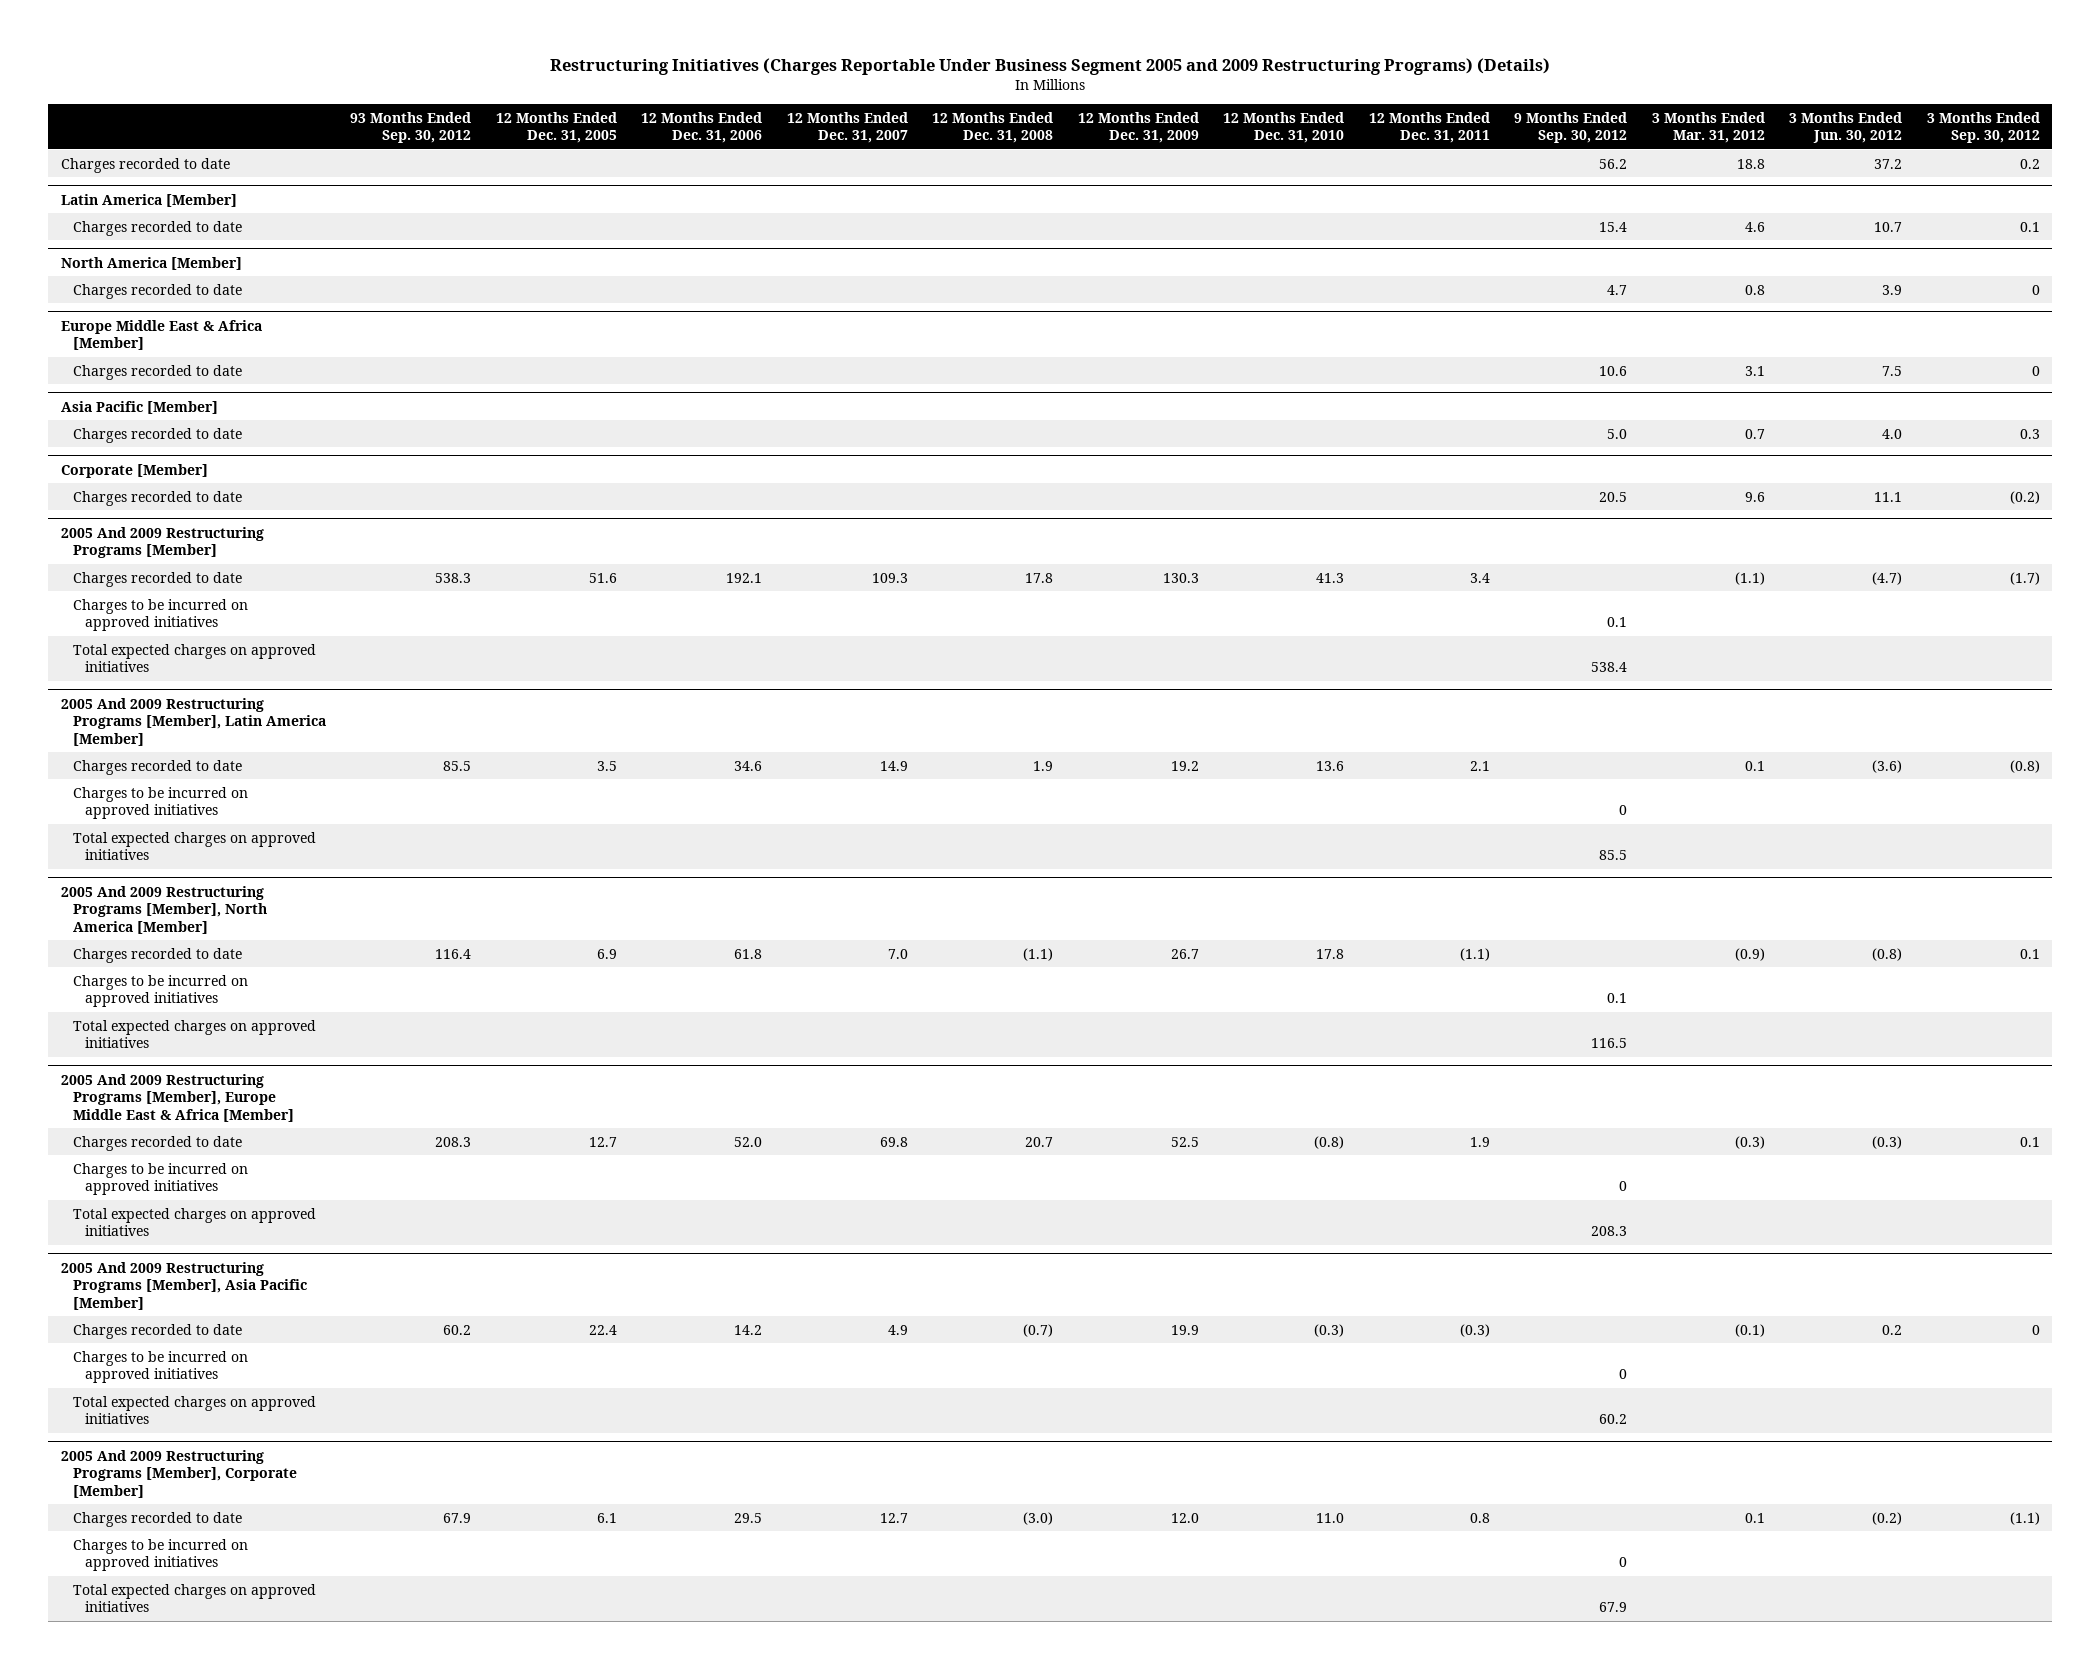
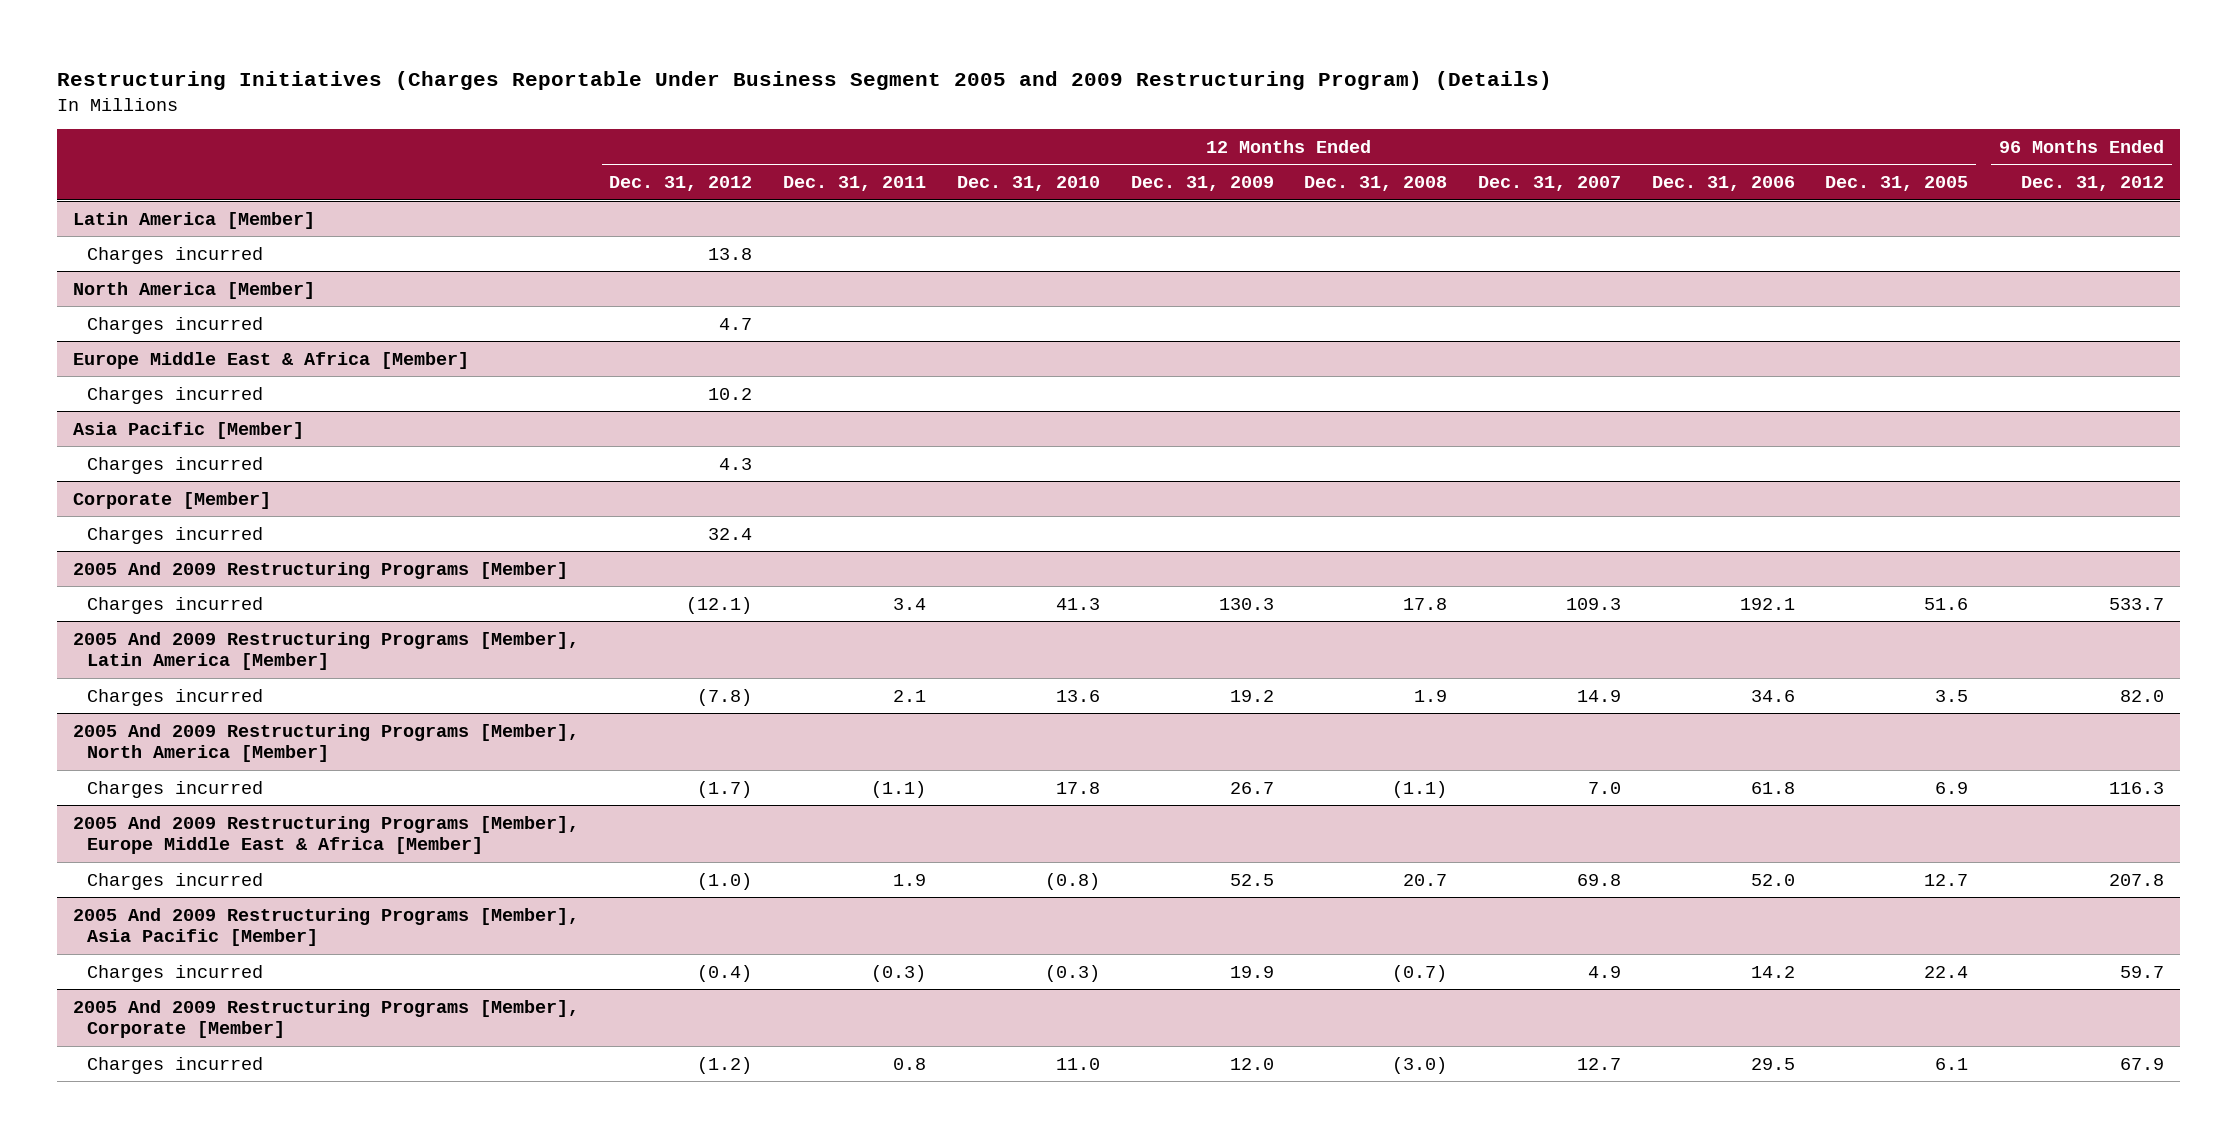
- Restructuring Initiatives (Charges Reportable Under Business Segment 2005 and 2009 Restructuring Programs) (Details)
+ Restructuring Initiatives (Charges Reportable Under Business Segment 2005 and 2009 Restructuring Program) (Details)
- | 93 Months Ended Sep. 30, 2012 | 12 Months Ended Dec. 31, 2005 | 12 Months Ended Dec. 31, 2006 | 12 Months Ended Dec. 31, 2007 | 12 Months Ended Dec. 31, 2008 | 12 Months Ended Dec. 31, 2009 | 12 Months Ended Dec. 31, 2010 | 12 Months Ended Dec. 31, 2011 | 9 Months Ended Sep. 30, 2012 | 3 Months Ended Mar. 31, 2012 | 3 Months Ended Jun. 30, 2012 | 3 Months Ended Sep. 30, 2012
+ | 12 Months Ended Dec. 31, 2012 | 12 Months Ended Dec. 31, 2011 | 12 Months Ended Dec. 31, 2010 | 12 Months Ended Dec. 31, 2009 | 12 Months Ended Dec. 31, 2008 | 12 Months Ended Dec. 31, 2007 | 12 Months Ended Dec. 31, 2006 | 12 Months Ended Dec. 31, 2005 | 96 Months Ended Dec. 31, 2012
- Charges recorded to date | | | | | | | | | 56.2 | 18.8 | 37.2 | 0.2
@ Latin America [Member]
- Charges recorded to date | | | | | | | | | 15.4 | 4.6 | 10.7 | 0.1
+ Charges incurred | 13.8 | | | | | | | |
@ North America [Member]
- Charges recorded to date | | | | | | | | | 4.7 | 0.8 | 3.9 | 0
+ Charges incurred | 4.7 | | | | | | | |
@ Europe Middle East & Africa [Member]
- Charges recorded to date | | | | | | | | | 10.6 | 3.1 | 7.5 | 0
+ Charges incurred | 10.2 | | | | | | | |
@ Asia Pacific [Member]
- Charges recorded to date | | | | | | | | | 5.0 | 0.7 | 4.0 | 0.3
+ Charges incurred | 4.3 | | | | | | | |
@ Corporate [Member]
- Charges recorded to date | | | | | | | | | 20.5 | 9.6 | 11.1 | (0.2)
+ Charges incurred | 32.4 | | | | | | | |
@ 2005 And 2009 Restructuring Programs [Member]
- Charges recorded to date | 538.3 | 51.6 | 192.1 | 109.3 | 17.8 | 130.3 | 41.3 | 3.4 | | (1.1) | (4.7) | (1.7)
- Charges to be incurred on approved initiatives | | | | | | | | | 0.1 | | |
- Total expected charges on approved initiatives | | | | | | | | | 538.4 | | |
+ Charges incurred | (12.1) | 3.4 | 41.3 | 130.3 | 17.8 | 109.3 | 192.1 | 51.6 | 533.7
@ 2005 And 2009 Restructuring Programs [Member], Latin America [Member]
- Charges recorded to date | 85.5 | 3.5 | 34.6 | 14.9 | 1.9 | 19.2 | 13.6 | 2.1 | | 0.1 | (3.6) | (0.8)
- Charges to be incurred on approved initiatives | | | | | | | | | 0 | | |
- Total expected charges on approved initiatives | | | | | | | | | 85.5 | | |
+ Charges incurred | (7.8) | 2.1 | 13.6 | 19.2 | 1.9 | 14.9 | 34.6 | 3.5 | 82.0
@ 2005 And 2009 Restructuring Programs [Member], North America [Member]
- Charges recorded to date | 116.4 | 6.9 | 61.8 | 7.0 | (1.1) | 26.7 | 17.8 | (1.1) | | (0.9) | (0.8) | 0.1
- Charges to be incurred on approved initiatives | | | | | | | | | 0.1 | | |
- Total expected charges on approved initiatives | | | | | | | | | 116.5 | | |
+ Charges incurred | (1.7) | (1.1) | 17.8 | 26.7 | (1.1) | 7.0 | 61.8 | 6.9 | 116.3
@ 2005 And 2009 Restructuring Programs [Member], Europe Middle East & Africa [Member]
- Charges recorded to date | 208.3 | 12.7 | 52.0 | 69.8 | 20.7 | 52.5 | (0.8) | 1.9 | | (0.3) | (0.3) | 0.1
- Charges to be incurred on approved initiatives | | | | | | | | | 0 | | |
- Total expected charges on approved initiatives | | | | | | | | | 208.3 | | |
+ Charges incurred | (1.0) | 1.9 | (0.8) | 52.5 | 20.7 | 69.8 | 52.0 | 12.7 | 207.8
@ 2005 And 2009 Restructuring Programs [Member], Asia Pacific [Member]
- Charges recorded to date | 60.2 | 22.4 | 14.2 | 4.9 | (0.7) | 19.9 | (0.3) | (0.3) | | (0.1) | 0.2 | 0
- Charges to be incurred on approved initiatives | | | | | | | | | 0 | | |
- Total expected charges on approved initiatives | | | | | | | | | 60.2 | | |
+ Charges incurred | (0.4) | (0.3) | (0.3) | 19.9 | (0.7) | 4.9 | 14.2 | 22.4 | 59.7
@ 2005 And 2009 Restructuring Programs [Member], Corporate [Member]
- Charges recorded to date | 67.9 | 6.1 | 29.5 | 12.7 | (3.0) | 12.0 | 11.0 | 0.8 | | 0.1 | (0.2) | (1.1)
- Charges to be incurred on approved initiatives | | | | | | | | | 0 | | |
- Total expected charges on approved initiatives | | | | | | | | | 67.9 | | |
+ Charges incurred | (1.2) | 0.8 | 11.0 | 12.0 | (3.0) | 12.7 | 29.5 | 6.1 | 67.9

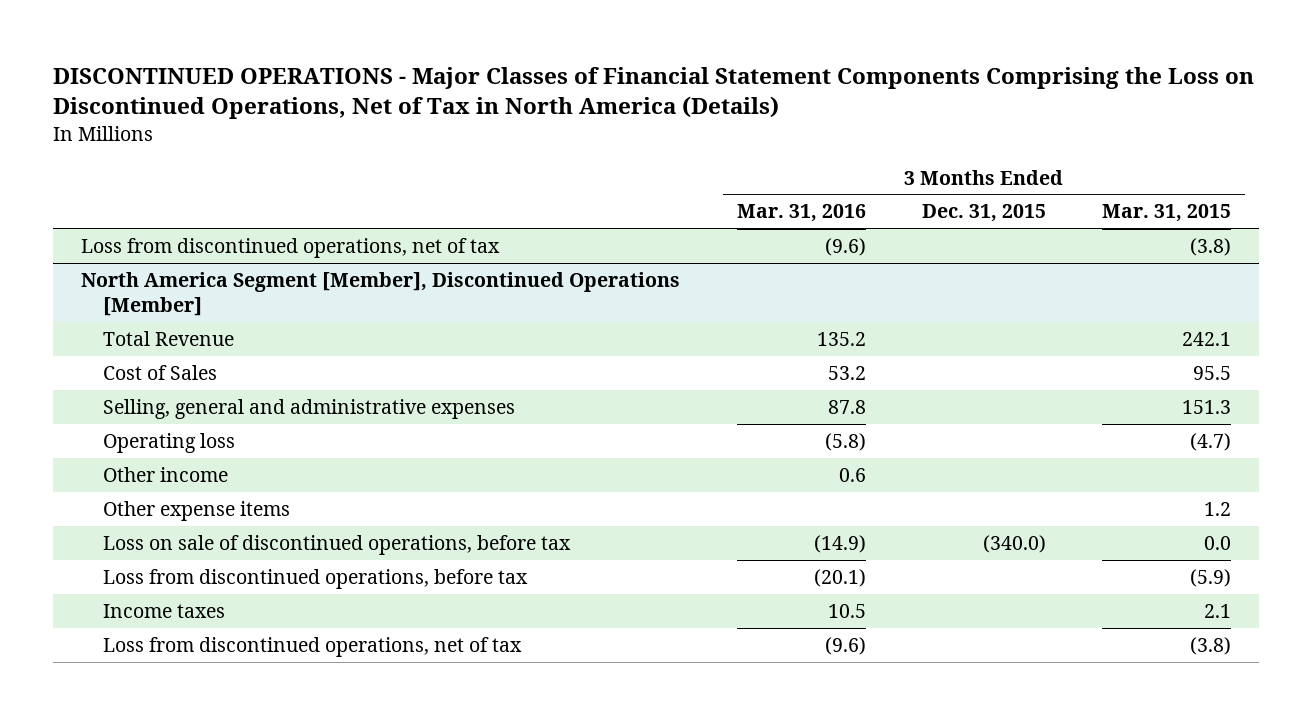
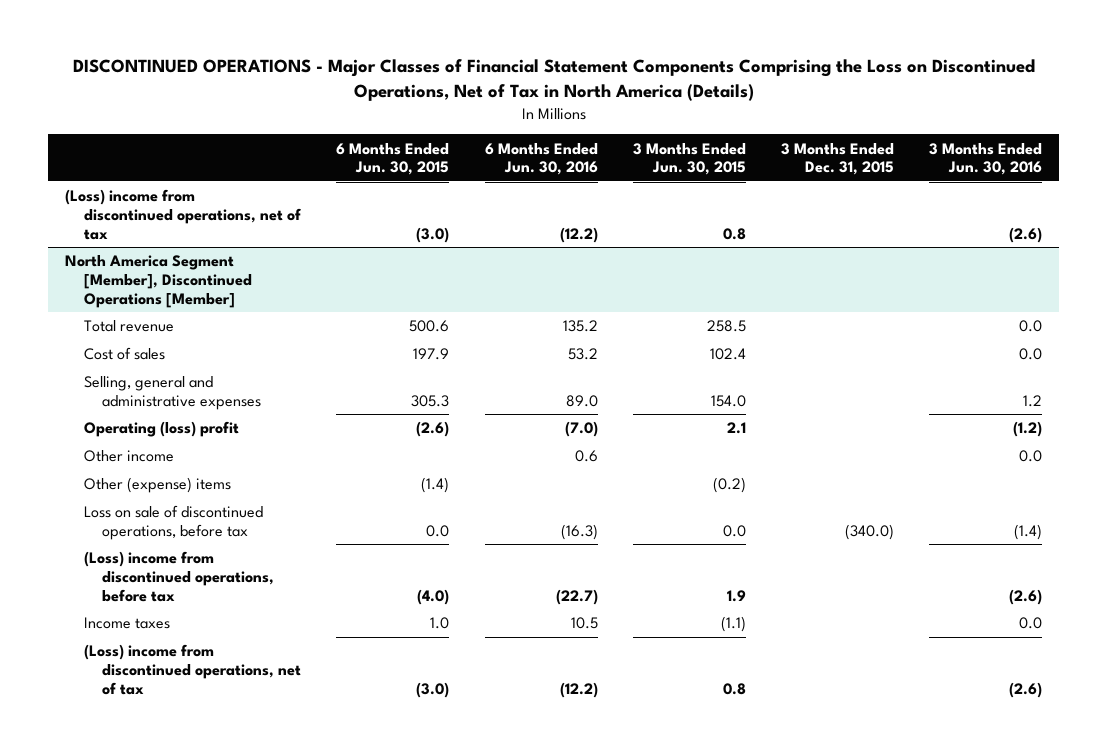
- | 3 Months Ended Mar. 31, 2016 | 3 Months Ended Dec. 31, 2015 | 3 Months Ended Mar. 31, 2015
+ | 6 Months Ended Jun. 30, 2015 | 6 Months Ended Jun. 30, 2016 | 3 Months Ended Jun. 30, 2015 | 3 Months Ended Dec. 31, 2015 | 3 Months Ended Jun. 30, 2016
- Loss from discontinued operations, net of tax | (9.6) | | (3.8)
+ (Loss) income from discontinued operations, net of tax | (3.0) | (12.2) | 0.8 | | (2.6)
@ North America Segment [Member], Discontinued Operations [Member]
- Total Revenue | 135.2 | | 242.1
- Cost of Sales | 53.2 | | 95.5
+ Total revenue | 500.6 | 135.2 | 258.5 | | 0.0
+ Cost of sales | 197.9 | 53.2 | 102.4 | | 0.0
- Operating loss | (5.8) | | (4.7)
+ Operating (loss) profit | (2.6) | (7.0) | 2.1 | | (1.2)
- Other expense items | | | 1.2
+ Other (expense) items | (1.4) | | (0.2) | |
- Loss from discontinued operations, before tax | (20.1) | | (5.9)
+ (Loss) income from discontinued operations, before tax | (4.0) | (22.7) | 1.9 | | (2.6)
- Loss from discontinued operations, net of tax | (9.6) | | (3.8)
+ (Loss) income from discontinued operations, net of tax | (3.0) | (12.2) | 0.8 | | (2.6)

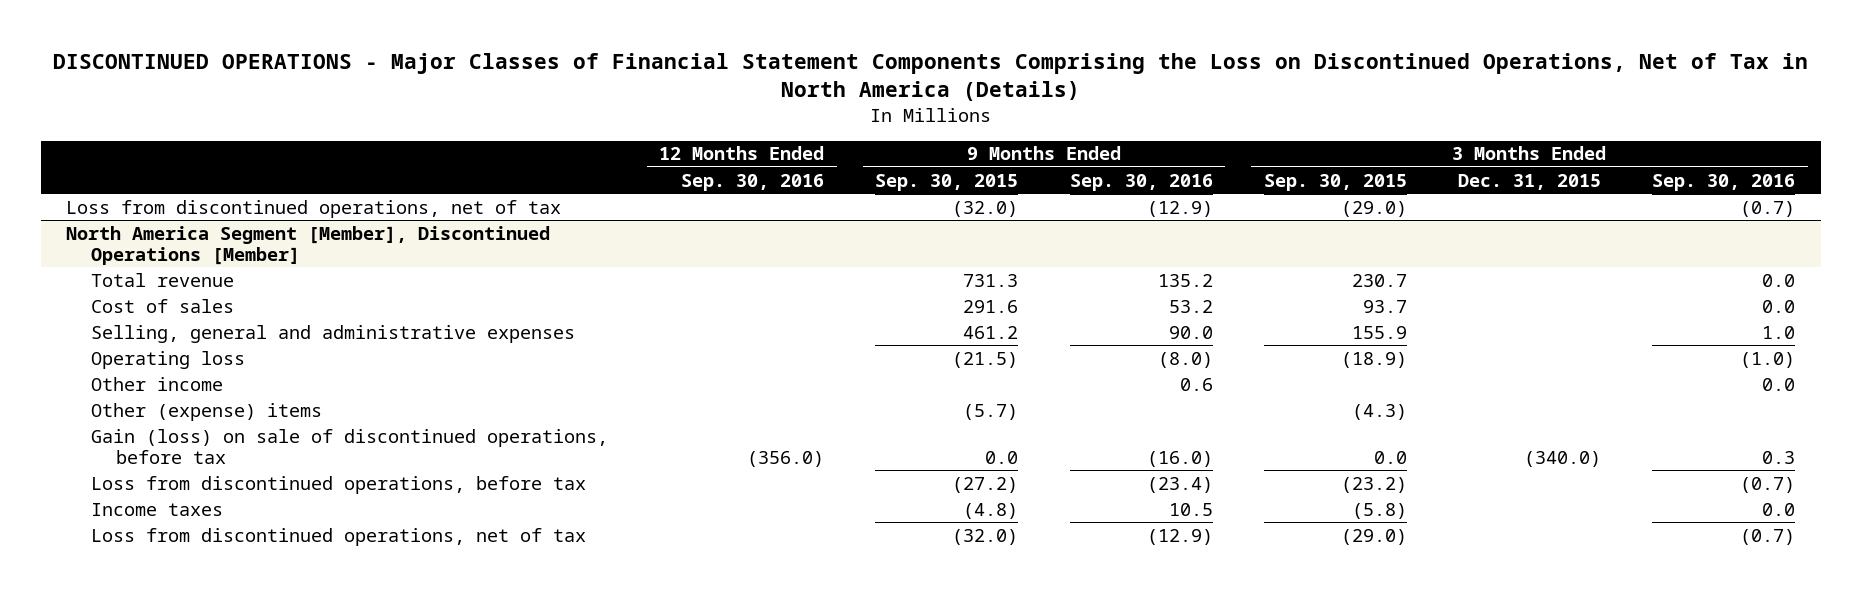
- | 6 Months Ended Jun. 30, 2015 | 6 Months Ended Jun. 30, 2016 | 3 Months Ended Jun. 30, 2015 | 3 Months Ended Dec. 31, 2015 | 3 Months Ended Jun. 30, 2016
+ | 12 Months Ended Sep. 30, 2016 | 9 Months Ended Sep. 30, 2015 | 9 Months Ended Sep. 30, 2016 | 3 Months Ended Sep. 30, 2015 | 3 Months Ended Dec. 31, 2015 | 3 Months Ended Sep. 30, 2016
- (Loss) income from discontinued operations, net of tax | (3.0) | (12.2) | 0.8 | | (2.6)
+ Loss from discontinued operations, net of tax | | (32.0) | (12.9) | (29.0) | | (0.7)
@ North America Segment [Member], Discontinued Operations [Member]
- Operating (loss) profit | (2.6) | (7.0) | 2.1 | | (1.2)
+ Operating loss | | (21.5) | (8.0) | (18.9) | | (1.0)
- Loss on sale of discontinued operations, before tax | 0.0 | (16.3) | 0.0 | (340.0) | (1.4)
- (Loss) income from discontinued operations, before tax | (4.0) | (22.7) | 1.9 | | (2.6)
+ Gain (loss) on sale of discontinued operations, before tax | (356.0) | 0.0 | (16.0) | 0.0 | (340.0) | 0.3
+ Loss from discontinued operations, before tax | | (27.2) | (23.4) | (23.2) | | (0.7)
- (Loss) income from discontinued operations, net of tax | (3.0) | (12.2) | 0.8 | | (2.6)
+ Loss from discontinued operations, net of tax | | (32.0) | (12.9) | (29.0) | | (0.7)

